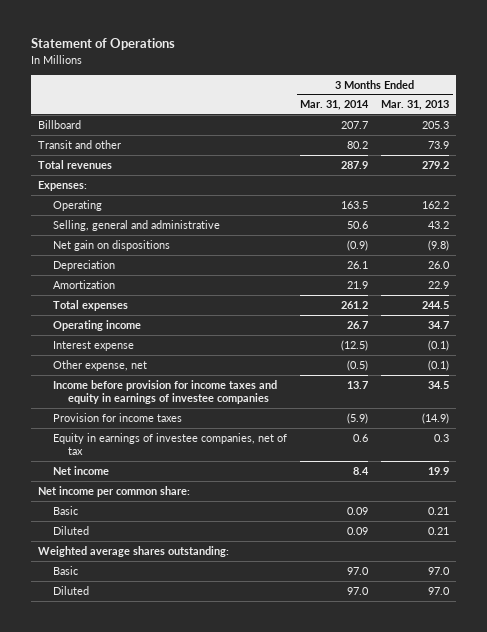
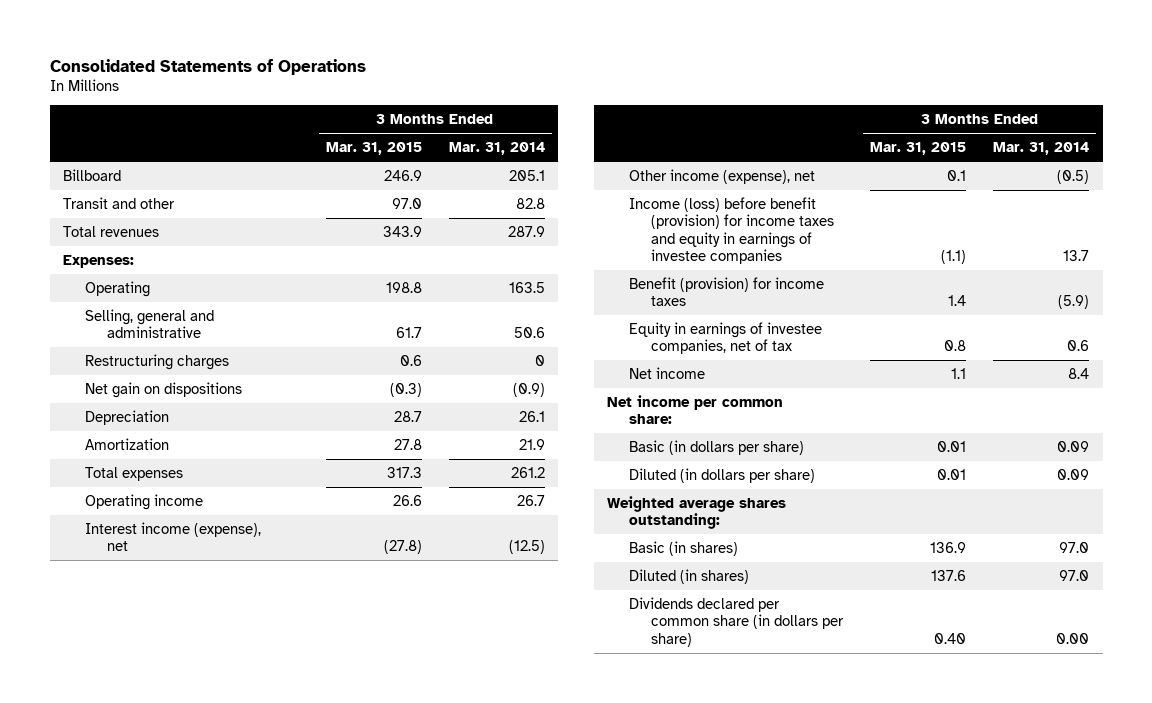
- Statement of Operations
+ Consolidated Statements of Operations
- | 3 Months Ended Mar. 31, 2014 | 3 Months Ended Mar. 31, 2013
+ | 3 Months Ended Mar. 31, 2015 | 3 Months Ended Mar. 31, 2014
- Billboard | 207.7 | 205.3
- Transit and other | 80.2 | 73.9
+ Billboard | 246.9 | 205.1
+ Transit and other | 97.0 | 82.8
+ Restructuring charges | 0.6 | 0
- Interest expense | (12.5) | (0.1)
- Other expense, net | (0.5) | (0.1)
- Income before provision for income taxes and equity in earnings of investee companies | 13.7 | 34.5
- Provision for income taxes | (5.9) | (14.9)
+ Interest income (expense), net | (27.8) | (12.5)
+ Other income (expense), net | 0.1 | (0.5)
+ Income (loss) before benefit (provision) for income taxes and equity in earnings of investee companies | (1.1) | 13.7
+ Benefit (provision) for income taxes | 1.4 | (5.9)
- Basic | 0.09 | 0.21
- Diluted | 0.09 | 0.21
+ Basic (in dollars per share) | 0.01 | 0.09
+ Diluted (in dollars per share) | 0.01 | 0.09
- Basic | 97.0 | 97.0
- Diluted | 97.0 | 97.0
+ Basic (in shares) | 136.9 | 97.0
+ Diluted (in shares) | 137.6 | 97.0
+ Dividends declared per common share (in dollars per share) | 0.40 | 0.00

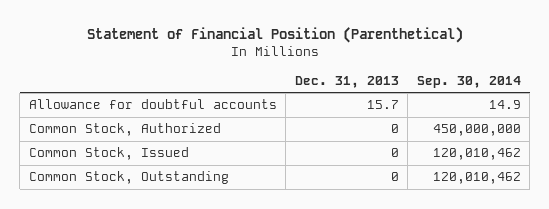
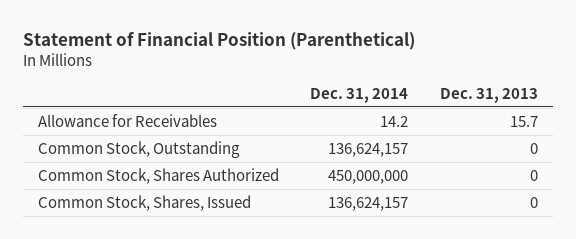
- | Dec. 31, 2013 | Sep. 30, 2014
+ | Dec. 31, 2014 | Dec. 31, 2013
- Allowance for doubtful accounts | 15.7 | 14.9
- Common Stock, Authorized | 0 | 450,000,000
- Common Stock, Issued | 0 | 120,010,462
+ Allowance for Receivables | 14.2 | 15.7
+ Common Stock, Shares Authorized | 450,000,000 | 0
+ Common Stock, Shares, Issued | 136,624,157 | 0

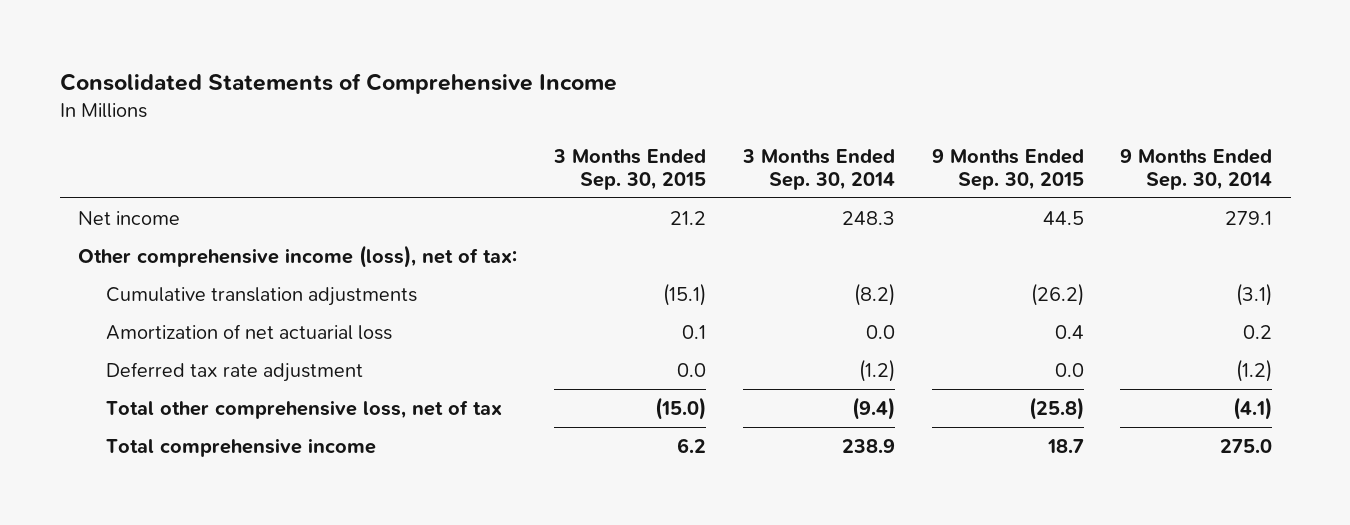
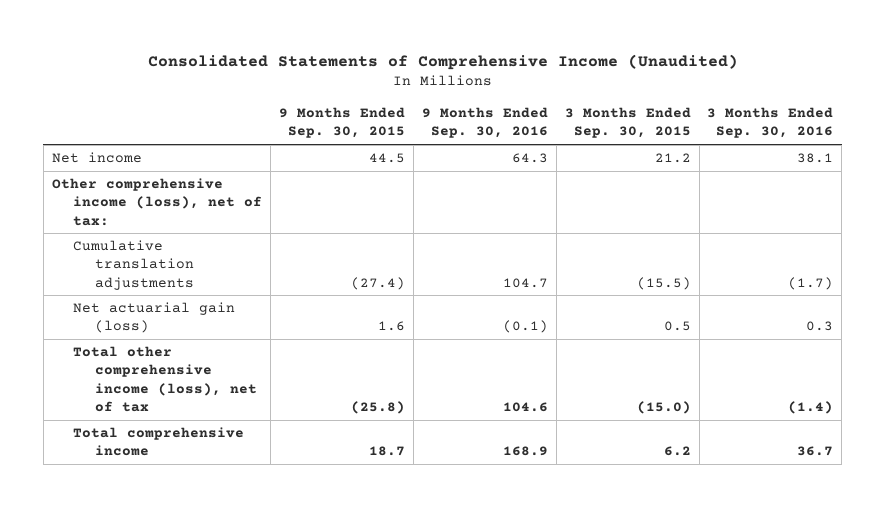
- Consolidated Statements of Comprehensive Income
+ Consolidated Statements of Comprehensive Income (Unaudited)
- | 3 Months Ended Sep. 30, 2015 | 3 Months Ended Sep. 30, 2014 | 9 Months Ended Sep. 30, 2015 | 9 Months Ended Sep. 30, 2014
+ | 9 Months Ended Sep. 30, 2015 | 9 Months Ended Sep. 30, 2016 | 3 Months Ended Sep. 30, 2015 | 3 Months Ended Sep. 30, 2016
- Cumulative translation adjustments | (15.1) | (8.2) | (26.2) | (3.1)
- Amortization of net actuarial loss | 0.1 | 0.0 | 0.4 | 0.2
- Deferred tax rate adjustment | 0.0 | (1.2) | 0.0 | (1.2)
- Total other comprehensive loss, net of tax | (15.0) | (9.4) | (25.8) | (4.1)
+ Cumulative translation adjustments | (27.4) | 104.7 | (15.5) | (1.7)
+ Net actuarial gain (loss) | 1.6 | (0.1) | 0.5 | 0.3
+ Total other comprehensive income (loss), net of tax | (25.8) | 104.6 | (15.0) | (1.4)

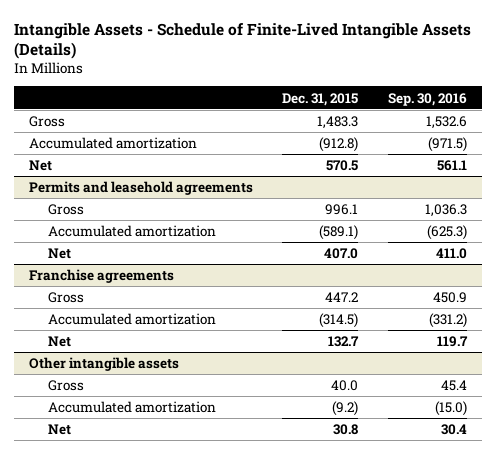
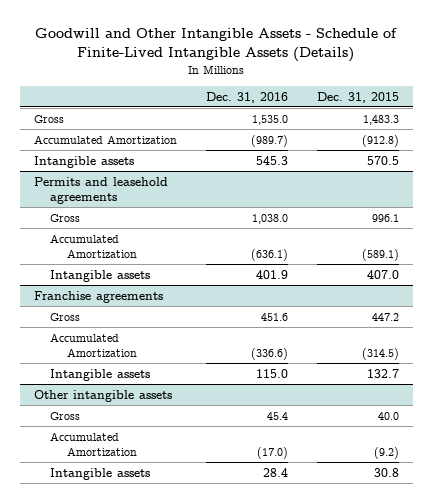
- Intangible Assets - Schedule of Finite-Lived Intangible Assets (Details)
+ Goodwill and Other Intangible Assets - Schedule of Finite-Lived Intangible Assets (Details)
- | Dec. 31, 2015 | Sep. 30, 2016
+ | Dec. 31, 2016 | Dec. 31, 2015
- Accumulated amortization | (912.8) | (971.5)
- Net | 570.5 | 561.1
+ Accumulated Amortization | (989.7) | (912.8)
+ Intangible assets | 545.3 | 570.5
@ Permits and leasehold agreements
- Accumulated amortization | (589.1) | (625.3)
- Net | 407.0 | 411.0
+ Accumulated Amortization | (636.1) | (589.1)
+ Intangible assets | 401.9 | 407.0
@ Franchise agreements
- Accumulated amortization | (314.5) | (331.2)
- Net | 132.7 | 119.7
+ Accumulated Amortization | (336.6) | (314.5)
+ Intangible assets | 115.0 | 132.7
@ Other intangible assets
- Accumulated amortization | (9.2) | (15.0)
- Net | 30.8 | 30.4
+ Accumulated Amortization | (17.0) | (9.2)
+ Intangible assets | 28.4 | 30.8

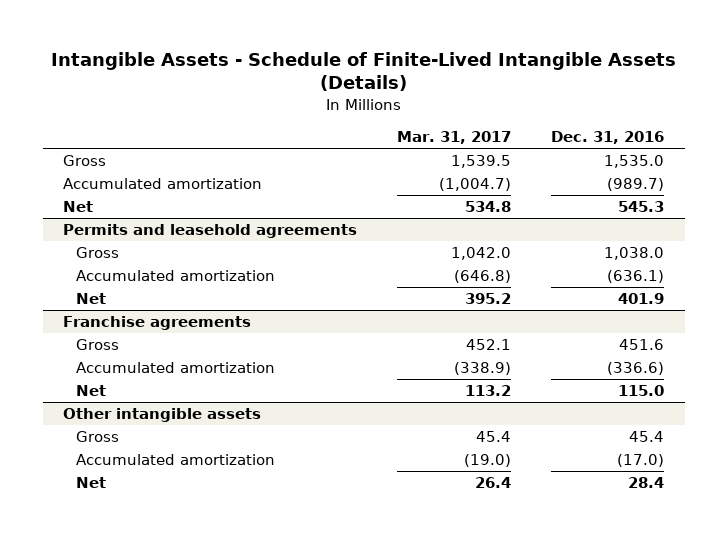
- Goodwill and Other Intangible Assets - Schedule of Finite-Lived Intangible Assets (Details)
+ Intangible Assets - Schedule of Finite-Lived Intangible Assets (Details)
- | Dec. 31, 2016 | Dec. 31, 2015
+ | Mar. 31, 2017 | Dec. 31, 2016
- Accumulated Amortization | (989.7) | (912.8)
- Intangible assets | 545.3 | 570.5
+ Accumulated amortization | (1,004.7) | (989.7)
+ Net | 534.8 | 545.3
@ Permits and leasehold agreements
- Accumulated Amortization | (636.1) | (589.1)
- Intangible assets | 401.9 | 407.0
+ Accumulated amortization | (646.8) | (636.1)
+ Net | 395.2 | 401.9
@ Franchise agreements
- Accumulated Amortization | (336.6) | (314.5)
- Intangible assets | 115.0 | 132.7
+ Accumulated amortization | (338.9) | (336.6)
+ Net | 113.2 | 115.0
@ Other intangible assets
- Accumulated Amortization | (17.0) | (9.2)
- Intangible assets | 28.4 | 30.8
+ Accumulated amortization | (19.0) | (17.0)
+ Net | 26.4 | 28.4

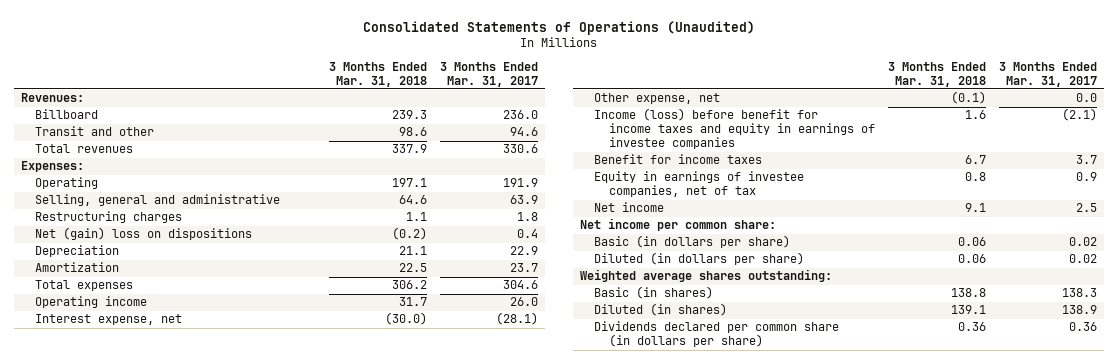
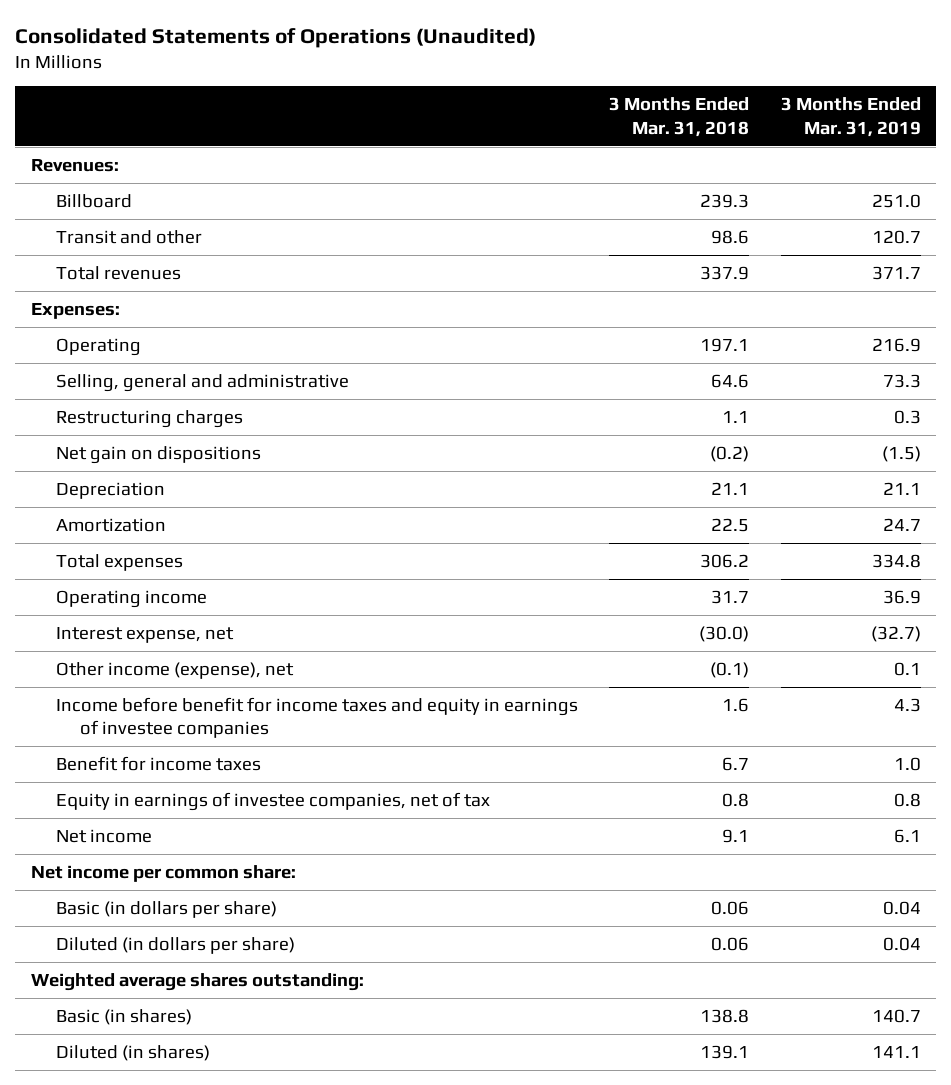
- | 3 Months Ended Mar. 31, 2018 | 3 Months Ended Mar. 31, 2017
+ | 3 Months Ended Mar. 31, 2018 | 3 Months Ended Mar. 31, 2019
- Net (gain) loss on dispositions | (0.2) | 0.4
+ Net gain on dispositions | (0.2) | (1.5)
- Other expense, net | (0.1) | 0.0
- Income (loss) before benefit for income taxes and equity in earnings of investee companies | 1.6 | (2.1)
+ Other income (expense), net | (0.1) | 0.1
+ Income before benefit for income taxes and equity in earnings of investee companies | 1.6 | 4.3
- Dividends declared per common share (in dollars per share) | 0.36 | 0.36

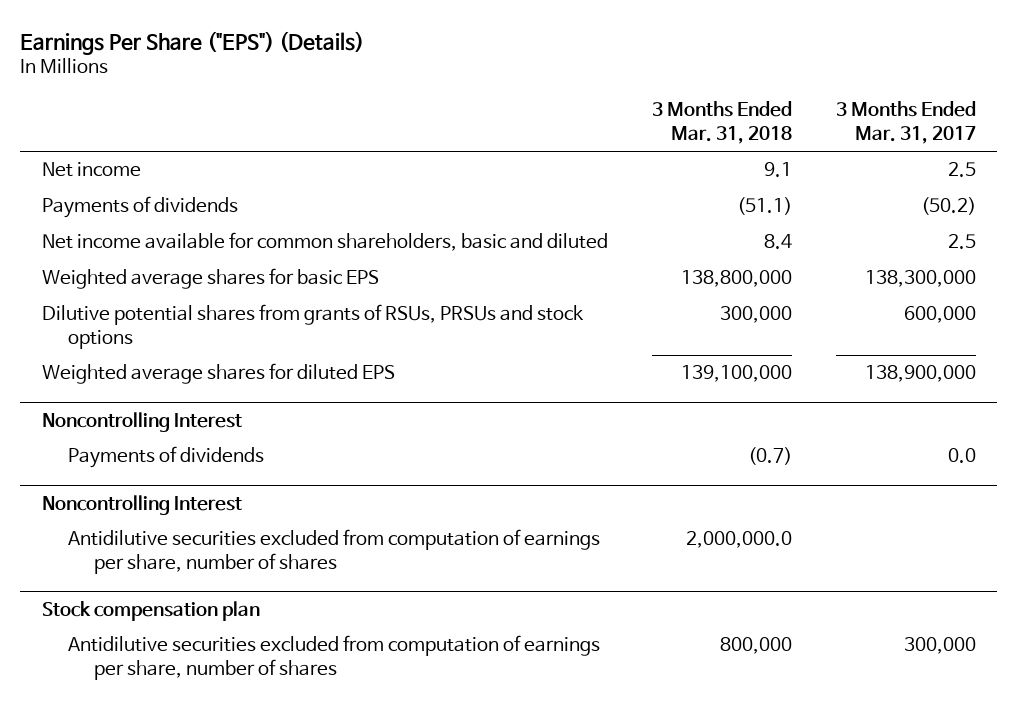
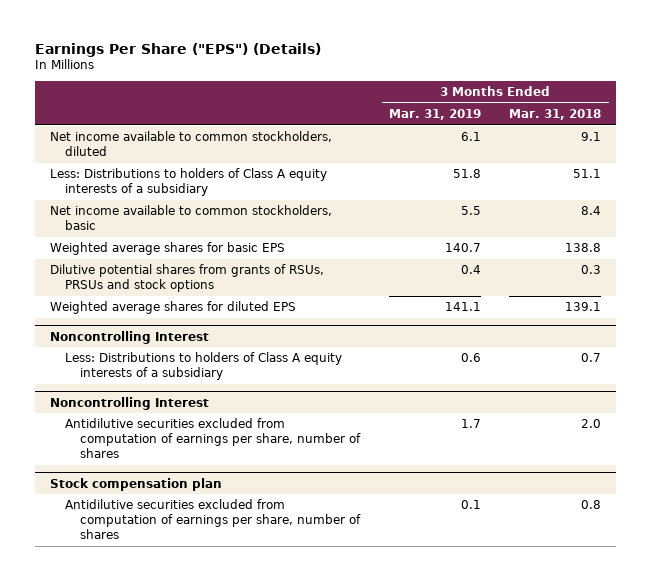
- | 3 Months Ended Mar. 31, 2018 | 3 Months Ended Mar. 31, 2017
+ | 3 Months Ended Mar. 31, 2019 | 3 Months Ended Mar. 31, 2018
- Net income | 9.1 | 2.5
- Payments of dividends | (51.1) | (50.2)
- Net income available for common shareholders, basic and diluted | 8.4 | 2.5
- Weighted average shares for basic EPS | 138,800,000 | 138,300,000
- Dilutive potential shares from grants of RSUs, PRSUs and stock options | 300,000 | 600,000
- Weighted average shares for diluted EPS | 139,100,000 | 138,900,000
+ Net income available to common stockholders, diluted | 6.1 | 9.1
+ Less: Distributions to holders of Class A equity interests of a subsidiary | 51.8 | 51.1
+ Net income available to common stockholders, basic | 5.5 | 8.4
+ Weighted average shares for basic EPS | 140.7 | 138.8
+ Dilutive potential shares from grants of RSUs, PRSUs and stock options | 0.4 | 0.3
+ Weighted average shares for diluted EPS | 141.1 | 139.1
@ Noncontrolling Interest
- Payments of dividends | (0.7) | 0.0
+ Less: Distributions to holders of Class A equity interests of a subsidiary | 0.6 | 0.7
- Antidilutive securities excluded from computation of earnings per share, number of shares | 2,000,000.0 |
+ Antidilutive securities excluded from computation of earnings per share, number of shares | 1.7 | 2.0
@ Stock compensation plan
- Antidilutive securities excluded from computation of earnings per share, number of shares | 800,000 | 300,000
+ Antidilutive securities excluded from computation of earnings per share, number of shares | 0.1 | 0.8

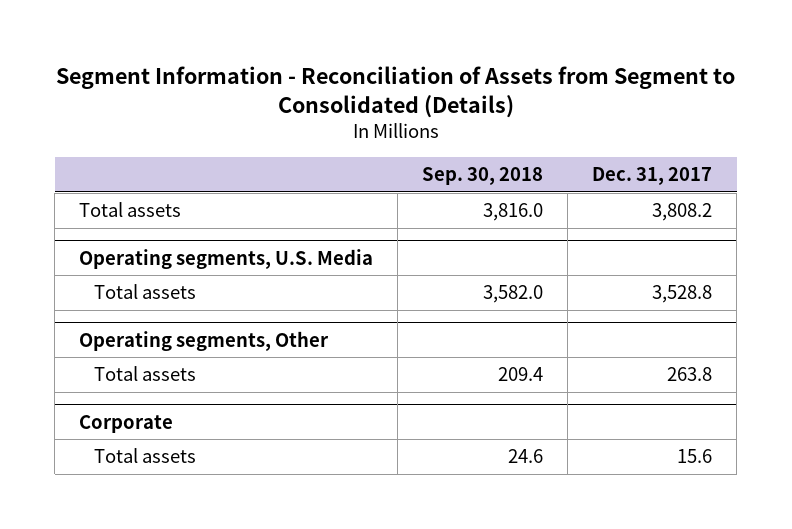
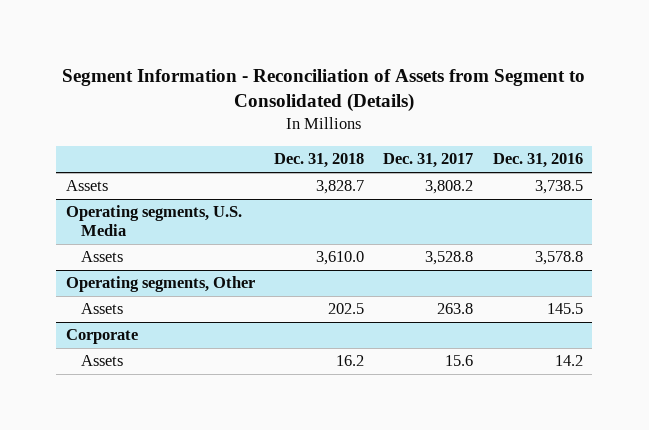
- | Sep. 30, 2018 | Dec. 31, 2017
+ | Dec. 31, 2018 | Dec. 31, 2017 | Dec. 31, 2016
- Total assets | 3,816.0 | 3,808.2
+ Assets | 3,828.7 | 3,808.2 | 3,738.5
@ Operating segments, U.S. Media
- Total assets | 3,582.0 | 3,528.8
+ Assets | 3,610.0 | 3,528.8 | 3,578.8
@ Operating segments, Other
- Total assets | 209.4 | 263.8
+ Assets | 202.5 | 263.8 | 145.5
@ Corporate
- Total assets | 24.6 | 15.6
+ Assets | 16.2 | 15.6 | 14.2

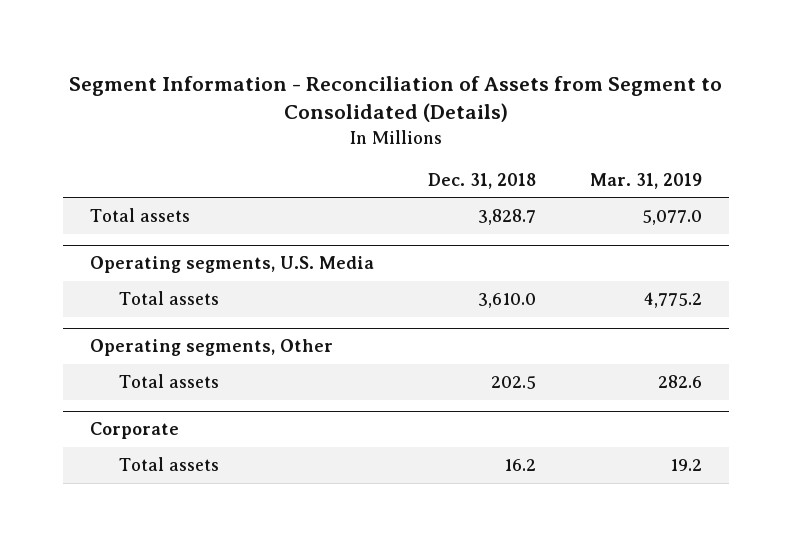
- | Dec. 31, 2018 | Dec. 31, 2017 | Dec. 31, 2016
+ | Dec. 31, 2018 | Mar. 31, 2019
- Assets | 3,828.7 | 3,808.2 | 3,738.5
+ Total assets | 3,828.7 | 5,077.0
@ Operating segments, U.S. Media
- Assets | 3,610.0 | 3,528.8 | 3,578.8
+ Total assets | 3,610.0 | 4,775.2
@ Operating segments, Other
- Assets | 202.5 | 263.8 | 145.5
+ Total assets | 202.5 | 282.6
@ Corporate
- Assets | 16.2 | 15.6 | 14.2
+ Total assets | 16.2 | 19.2

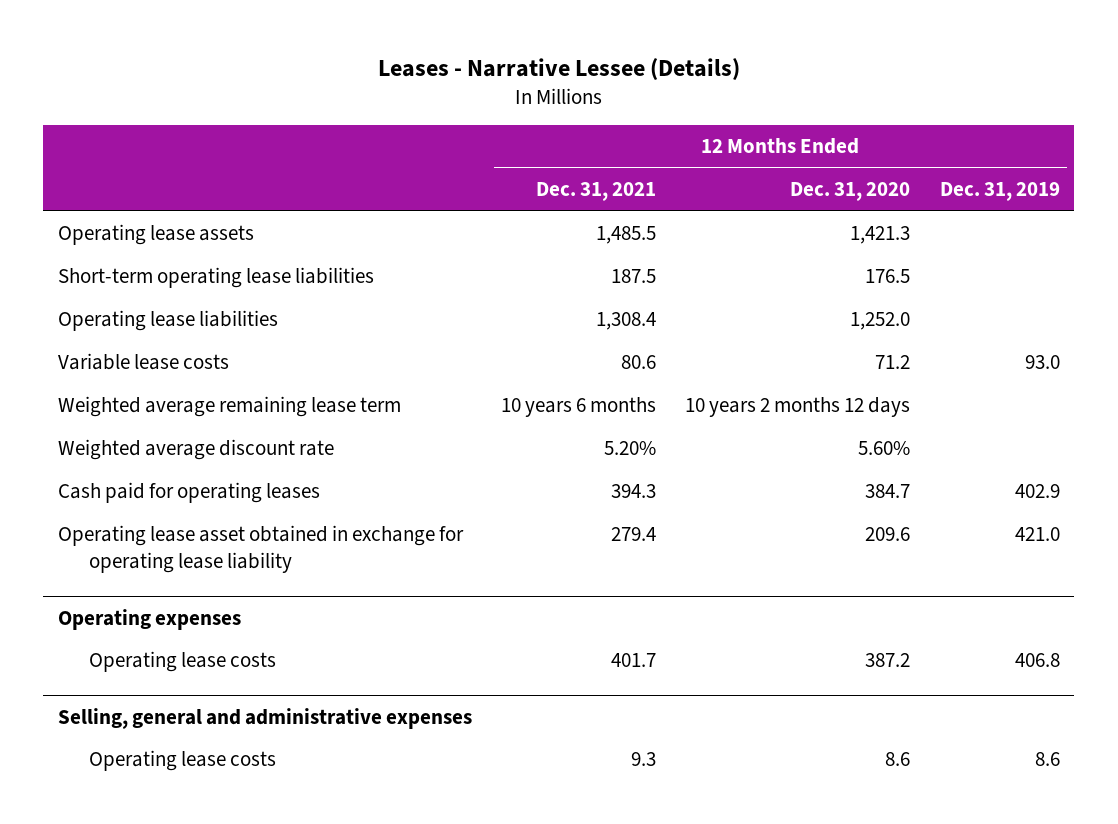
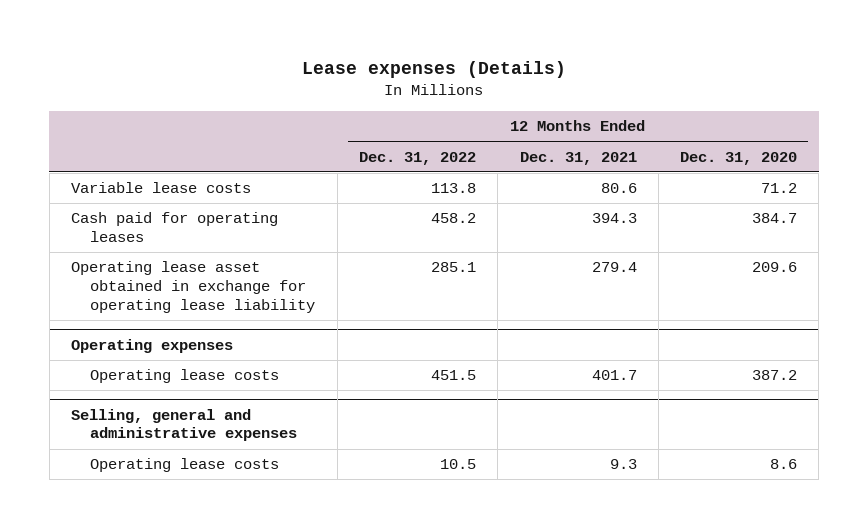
- Leases - Narrative Lessee (Details)
+ Lease expenses (Details)
- | 12 Months Ended Dec. 31, 2021 | 12 Months Ended Dec. 31, 2020 | 12 Months Ended Dec. 31, 2019
+ | 12 Months Ended Dec. 31, 2022 | 12 Months Ended Dec. 31, 2021 | 12 Months Ended Dec. 31, 2020
- Operating lease assets | 1,485.5 | 1,421.3 |
- Short-term operating lease liabilities | 187.5 | 176.5 |
- Operating lease liabilities | 1,308.4 | 1,252.0 |
- Weighted average remaining lease term | 10 years 6 months | 10 years 2 months 12 days |
- Weighted average discount rate | 5.20% | 5.60% |

